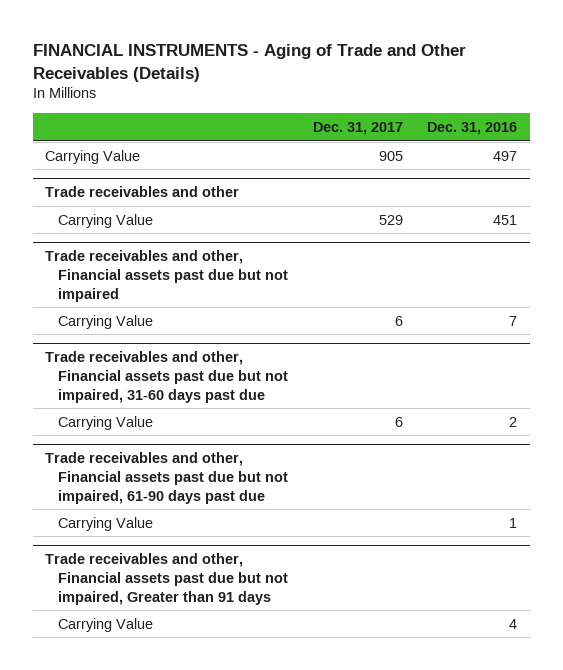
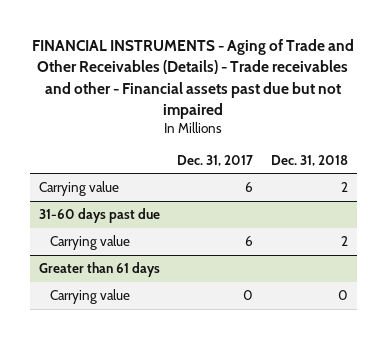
- FINANCIAL INSTRUMENTS - Aging of Trade and Other Receivables (Details)
+ FINANCIAL INSTRUMENTS - Aging of Trade and Other Receivables (Details) - Trade receivables and other - Financial assets past due but not impaired
- | Dec. 31, 2017 | Dec. 31, 2016
+ | Dec. 31, 2017 | Dec. 31, 2018
- Carrying Value | 905 | 497
- Trade receivables and other
- Carrying Value | 529 | 451
- Trade receivables and other, Financial assets past due but not impaired
- Carrying Value | 6 | 7
- Trade receivables and other, Financial assets past due but not impaired, 31-60 days past due
- Carrying Value | 6 | 2
- Trade receivables and other, Financial assets past due but not impaired, 61-90 days past due
- Carrying Value | | 1
- Trade receivables and other, Financial assets past due but not impaired, Greater than 91 days
- Carrying Value | | 4
+ Carrying value | 6 | 2
+ 31-60 days past due
+ Carrying value | 6 | 2
+ Greater than 61 days
+ Carrying value | 0 | 0

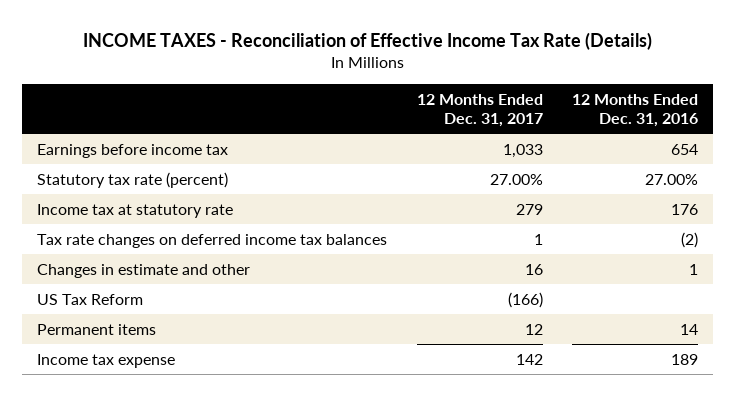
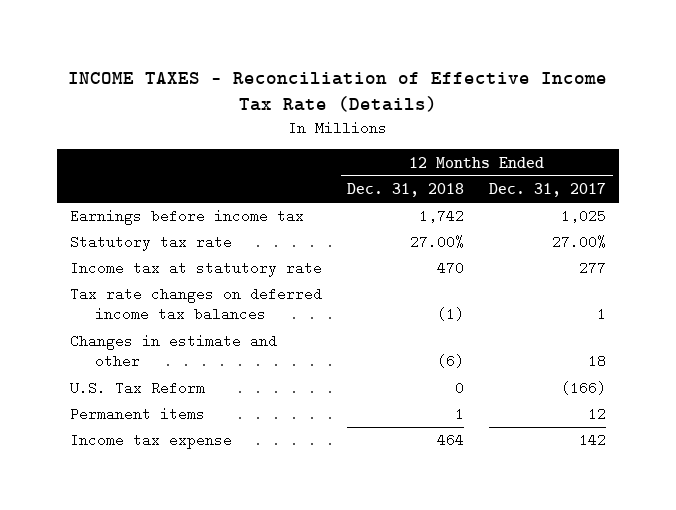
- | 12 Months Ended Dec. 31, 2017 | 12 Months Ended Dec. 31, 2016
+ | 12 Months Ended Dec. 31, 2018 | 12 Months Ended Dec. 31, 2017
- Earnings before income tax | 1,033 | 654
- Statutory tax rate (percent) | 27.00% | 27.00%
- Income tax at statutory rate | 279 | 176
+ Earnings before income tax | 1,742 | 1,025
+ Statutory tax rate | 27.00% | 27.00%
+ Income tax at statutory rate | 470 | 277
- Changes in estimate and other | 16 | 1
- US Tax Reform | (166) |
+ Changes in estimate and other | (6) | 18
+ U.S. Tax Reform | 0 | (166)

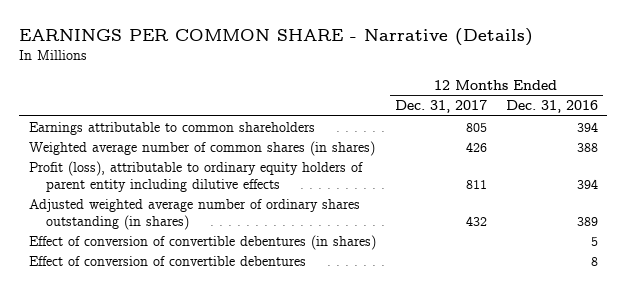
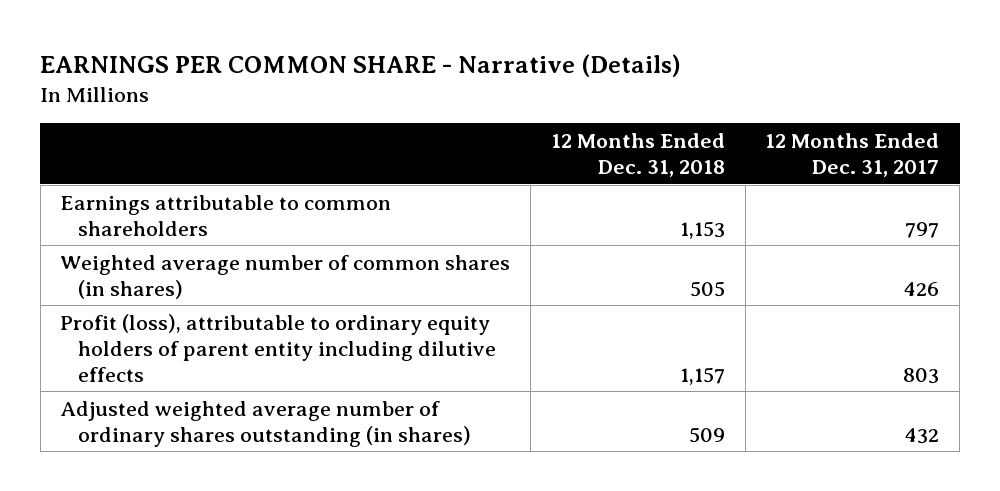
- | 12 Months Ended Dec. 31, 2017 | 12 Months Ended Dec. 31, 2016
+ | 12 Months Ended Dec. 31, 2018 | 12 Months Ended Dec. 31, 2017
- Earnings attributable to common shareholders | 805 | 394
+ Earnings attributable to common shareholders | 1,153 | 797
- Profit (loss), attributable to ordinary equity holders of parent entity including dilutive effects | 811 | 394
+ Profit (loss), attributable to ordinary equity holders of parent entity including dilutive effects | 1,157 | 803
- Effect of conversion of convertible debentures (in shares) | | 5
- Effect of conversion of convertible debentures | | 8

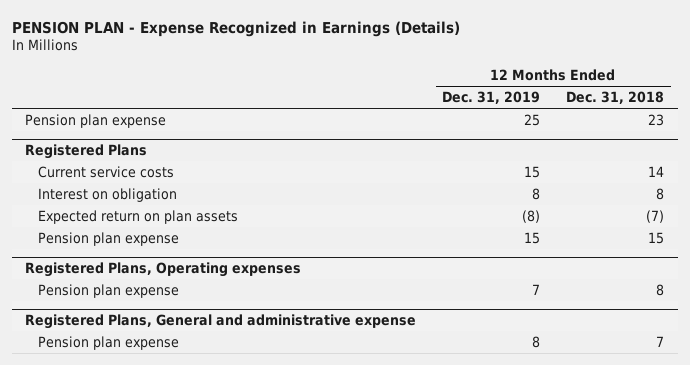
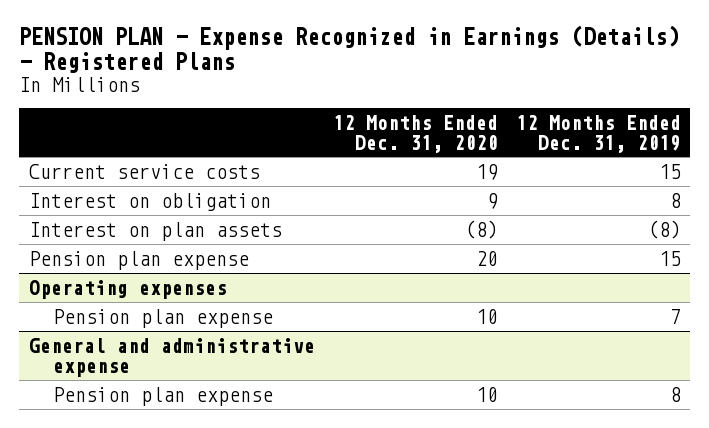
- PENSION PLAN - Expense Recognized in Earnings (Details)
+ PENSION PLAN - Expense Recognized in Earnings (Details) - Registered Plans
- | 12 Months Ended Dec. 31, 2019 | 12 Months Ended Dec. 31, 2018
+ | 12 Months Ended Dec. 31, 2020 | 12 Months Ended Dec. 31, 2019
- Pension plan expense | 25 | 23
- Registered Plans
- Expected return on plan assets | (8) | (7)
+ Interest on plan assets | (8) | (8)
- Registered Plans, Operating expenses
+ Operating expenses
- Registered Plans, General and administrative expense
+ General and administrative expense

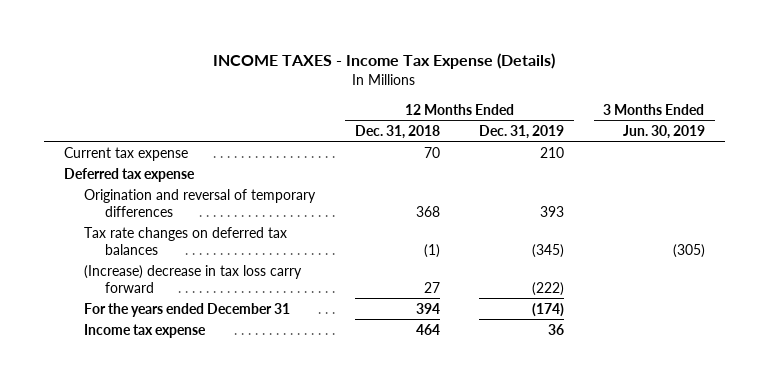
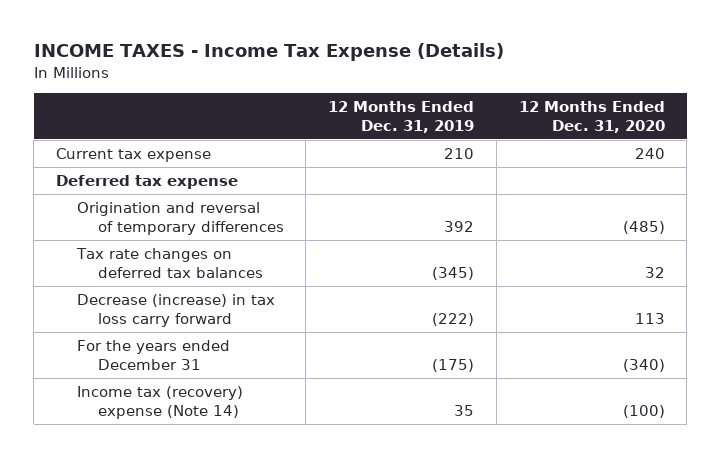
- | 12 Months Ended Dec. 31, 2018 | 12 Months Ended Dec. 31, 2019 | 3 Months Ended Jun. 30, 2019
+ | 12 Months Ended Dec. 31, 2019 | 12 Months Ended Dec. 31, 2020
- Origination and reversal of temporary differences | 368 | 393 |
+ Origination and reversal of temporary differences | 392 | (485)
- (Increase) decrease in tax loss carry forward | 27 | (222) |
- For the years ended December 31 | 394 | (174) |
- Income tax expense | 464 | 36 |
+ Decrease (increase) in tax loss carry forward | (222) | 113
+ For the years ended December 31 | (175) | (340)
+ Income tax (recovery) expense (Note 14) | 35 | (100)

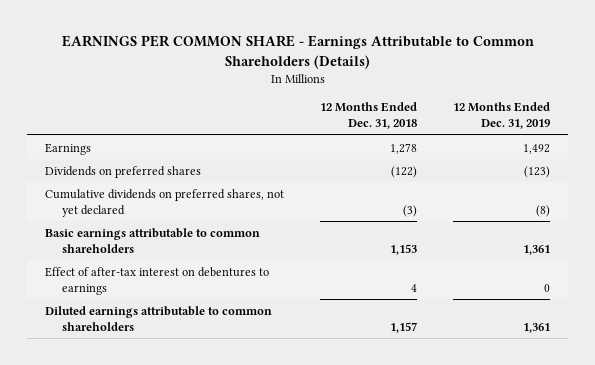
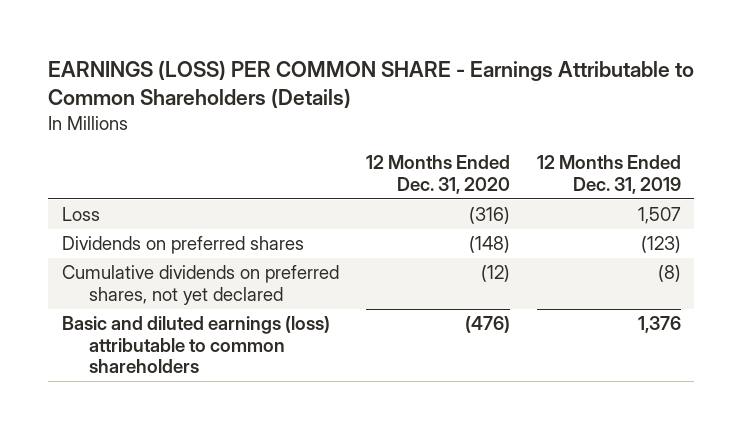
- EARNINGS PER COMMON SHARE - Earnings Attributable to Common Shareholders (Details)
+ EARNINGS (LOSS) PER COMMON SHARE - Earnings Attributable to Common Shareholders (Details)
- | 12 Months Ended Dec. 31, 2018 | 12 Months Ended Dec. 31, 2019
+ | 12 Months Ended Dec. 31, 2020 | 12 Months Ended Dec. 31, 2019
- Earnings | 1,278 | 1,492
+ Loss | (316) | 1,507
- Basic earnings attributable to common shareholders | 1,153 | 1,361
- Effect of after-tax interest on debentures to earnings | 4 | 0
- Diluted earnings attributable to common shareholders | 1,157 | 1,361
+ Basic and diluted earnings (loss) attributable to common shareholders | (476) | 1,376

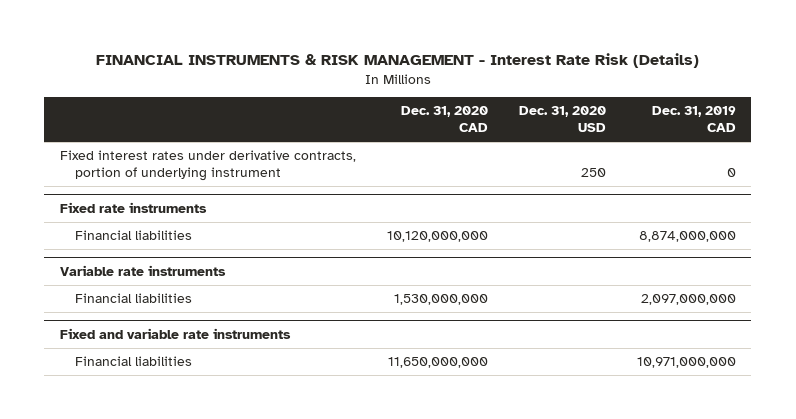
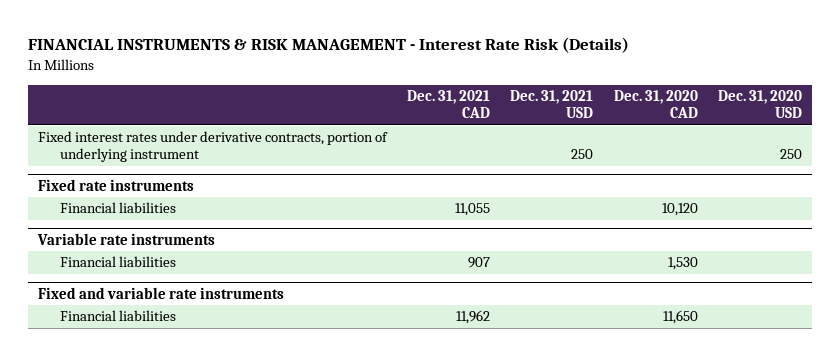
- | Dec. 31, 2020 CAD | Dec. 31, 2020 USD | Dec. 31, 2019 CAD
+ | Dec. 31, 2021 CAD | Dec. 31, 2021 USD | Dec. 31, 2020 CAD | Dec. 31, 2020 USD
@ Fixed rate instruments
- Financial liabilities | 10,120,000,000 | | 8,874,000,000
+ Financial liabilities | 11,055 | | 10,120 |
@ Variable rate instruments
- Financial liabilities | 1,530,000,000 | | 2,097,000,000
+ Financial liabilities | 907 | | 1,530 |
@ Fixed and variable rate instruments
- Financial liabilities | 11,650,000,000 | | 10,971,000,000
+ Financial liabilities | 11,962 | | 11,650 |

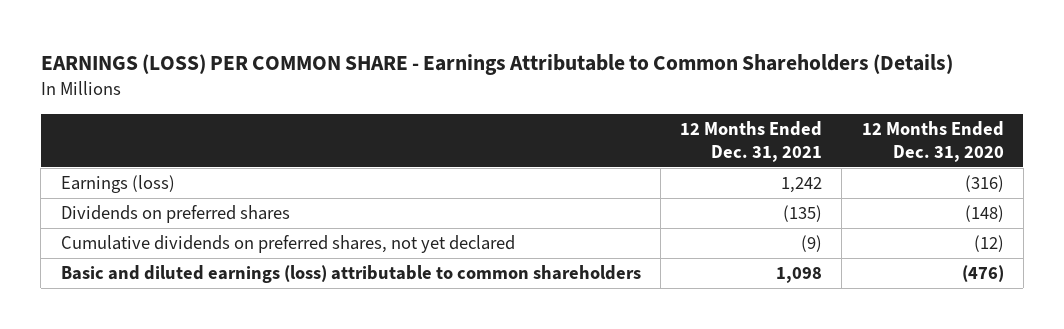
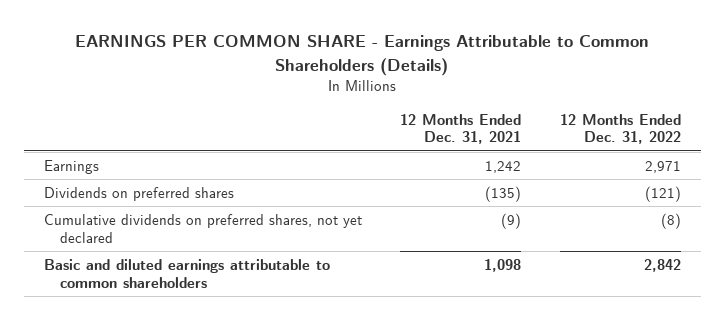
- EARNINGS (LOSS) PER COMMON SHARE - Earnings Attributable to Common Shareholders (Details)
+ EARNINGS PER COMMON SHARE - Earnings Attributable to Common Shareholders (Details)
- | 12 Months Ended Dec. 31, 2021 | 12 Months Ended Dec. 31, 2020
+ | 12 Months Ended Dec. 31, 2021 | 12 Months Ended Dec. 31, 2022
- Earnings (loss) | 1,242 | (316)
+ Earnings | 1,242 | 2,971
- Basic and diluted earnings (loss) attributable to common shareholders | 1,098 | (476)
+ Basic and diluted earnings attributable to common shareholders | 1,098 | 2,842

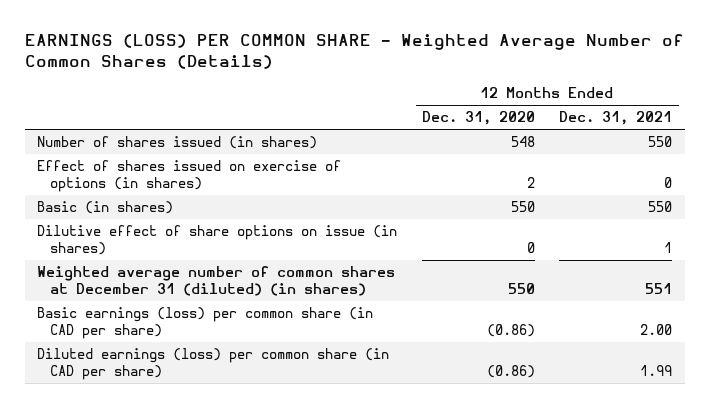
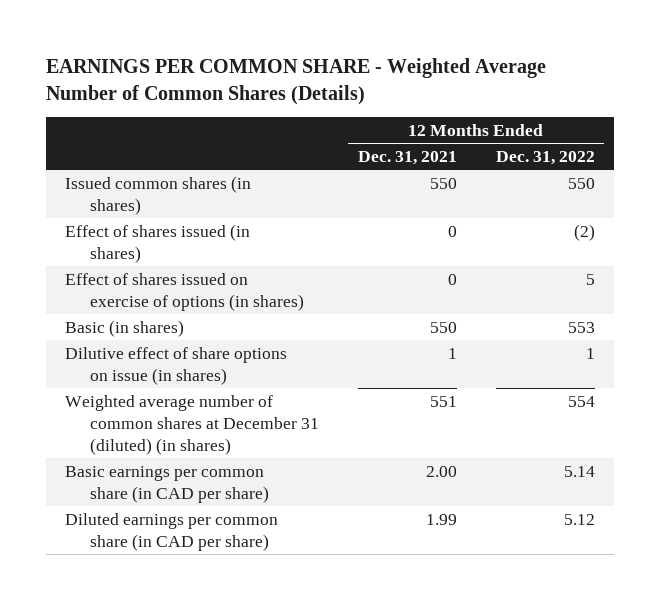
- EARNINGS (LOSS) PER COMMON SHARE - Weighted Average Number of Common Shares (Details)
+ EARNINGS PER COMMON SHARE - Weighted Average Number of Common Shares (Details)
- | 12 Months Ended Dec. 31, 2020 | 12 Months Ended Dec. 31, 2021
+ | 12 Months Ended Dec. 31, 2021 | 12 Months Ended Dec. 31, 2022
- Number of shares issued (in shares) | 548 | 550
+ Issued common shares (in shares) | 550 | 550
+ Effect of shares issued (in shares) | 0 | (2)
- Basic earnings (loss) per common share (in CAD per share) | (0.86) | 2.00
- Diluted earnings (loss) per common share (in CAD per share) | (0.86) | 1.99
+ Basic earnings per common share (in CAD per share) | 2.00 | 5.14
+ Diluted earnings per common share (in CAD per share) | 1.99 | 5.12

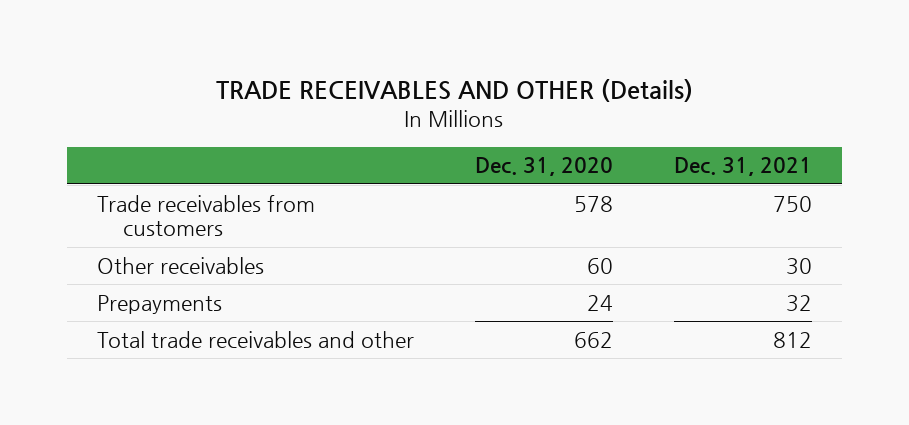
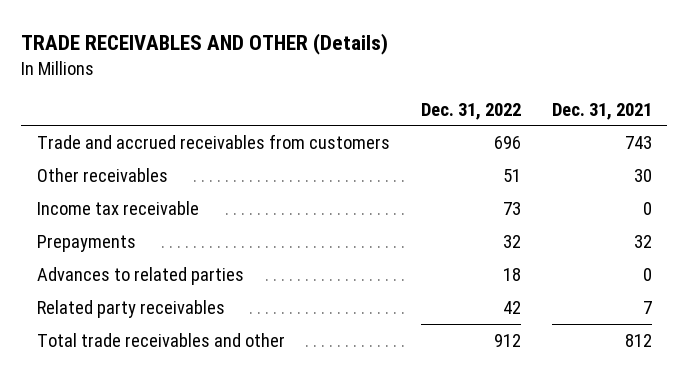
- | Dec. 31, 2020 | Dec. 31, 2021
+ | Dec. 31, 2022 | Dec. 31, 2021
- Trade receivables from customers | 578 | 750
+ Trade and accrued receivables from customers | 696 | 743
+ Income tax receivable | 73 | 0
+ Advances to related parties | 18 | 0
+ Related party receivables | 42 | 7

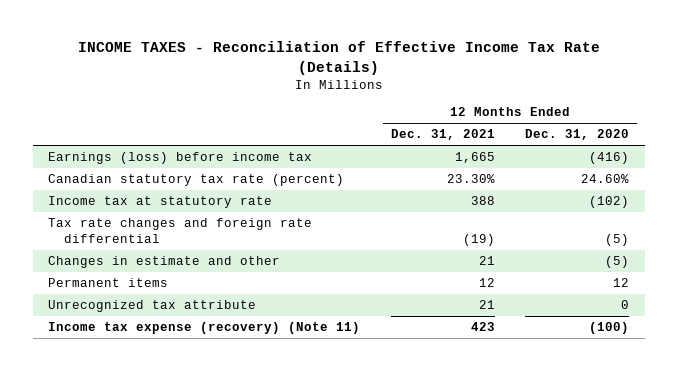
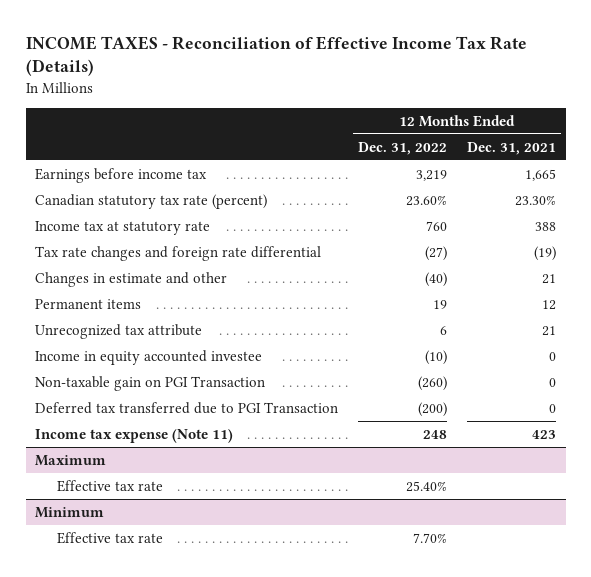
- | 12 Months Ended Dec. 31, 2021 | 12 Months Ended Dec. 31, 2020
+ | 12 Months Ended Dec. 31, 2022 | 12 Months Ended Dec. 31, 2021
- Earnings (loss) before income tax | 1,665 | (416)
+ Earnings before income tax | 3,219 | 1,665
- Income tax expense (recovery) (Note 11) | 423 | (100)
+ Income in equity accounted investee | (10) | 0
+ Non-taxable gain on PGI Transaction | (260) | 0
+ Deferred tax transferred due to PGI Transaction | (200) | 0
+ Income tax expense (Note 11) | 248 | 423
+ Maximum
+ Effective tax rate | 25.40% |
+ Minimum
+ Effective tax rate | 7.70% |

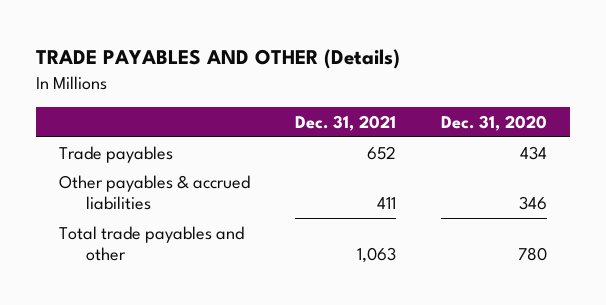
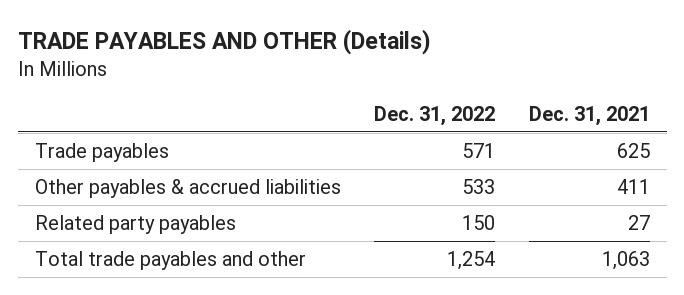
- | Dec. 31, 2021 | Dec. 31, 2020
+ | Dec. 31, 2022 | Dec. 31, 2021
- Trade payables | 652 | 434
+ Trade payables | 571 | 625
+ Related party payables | 150 | 27

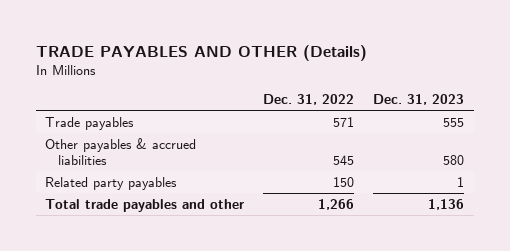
- | Dec. 31, 2022 | Dec. 31, 2021
+ | Dec. 31, 2022 | Dec. 31, 2023
- Other payables & accrued liabilities | 533 | 411
+ Other payables & accrued liabilities | 545 | 580
- Total trade payables and other | 1,254 | 1,063
+ Total trade payables and other | 1,266 | 1,136

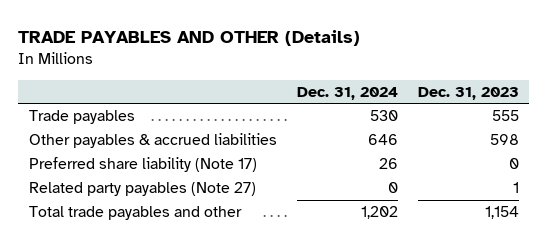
- | Dec. 31, 2022 | Dec. 31, 2023
+ | Dec. 31, 2024 | Dec. 31, 2023
- Other payables & accrued liabilities | 545 | 580
- Related party payables | 150 | 1
- Total trade payables and other | 1,266 | 1,136
+ Other payables & accrued liabilities | 646 | 598
+ Preferred share liability (Note 17) | 26 | 0
+ Related party payables (Note 27) | 0 | 1
+ Total trade payables and other | 1,202 | 1,154

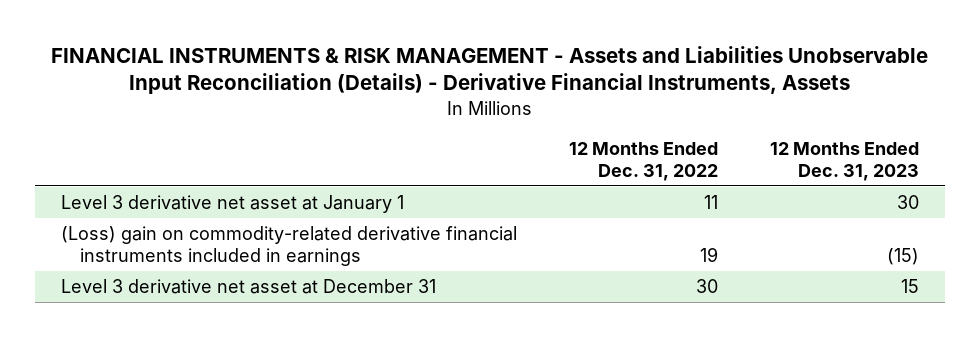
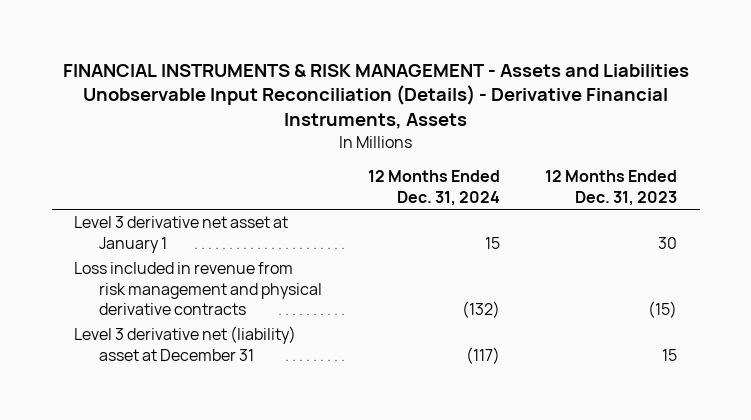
- | 12 Months Ended Dec. 31, 2022 | 12 Months Ended Dec. 31, 2023
+ | 12 Months Ended Dec. 31, 2024 | 12 Months Ended Dec. 31, 2023
- (Loss) gain on commodity-related derivative financial instruments included in earnings | 19 | (15)
- Level 3 derivative net asset at December 31 | 30 | 15
+ Loss included in revenue from risk management and physical derivative contracts | (132) | (15)
+ Level 3 derivative net (liability) asset at December 31 | (117) | 15

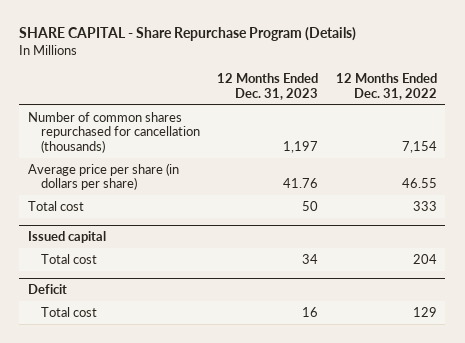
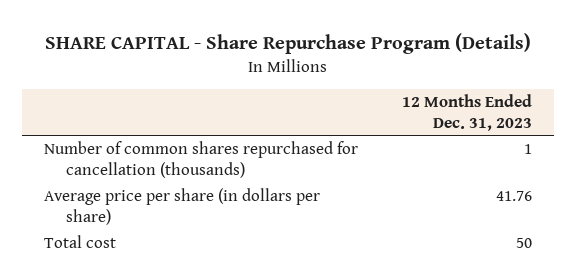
- | 12 Months Ended Dec. 31, 2023 | 12 Months Ended Dec. 31, 2022
+ | 12 Months Ended Dec. 31, 2023
- Number of common shares repurchased for cancellation (thousands) | 1,197 | 7,154
+ Number of common shares repurchased for cancellation (thousands) | 1
- Issued capital
- Total cost | 34 | 204
- Deficit
- Total cost | 16 | 129

